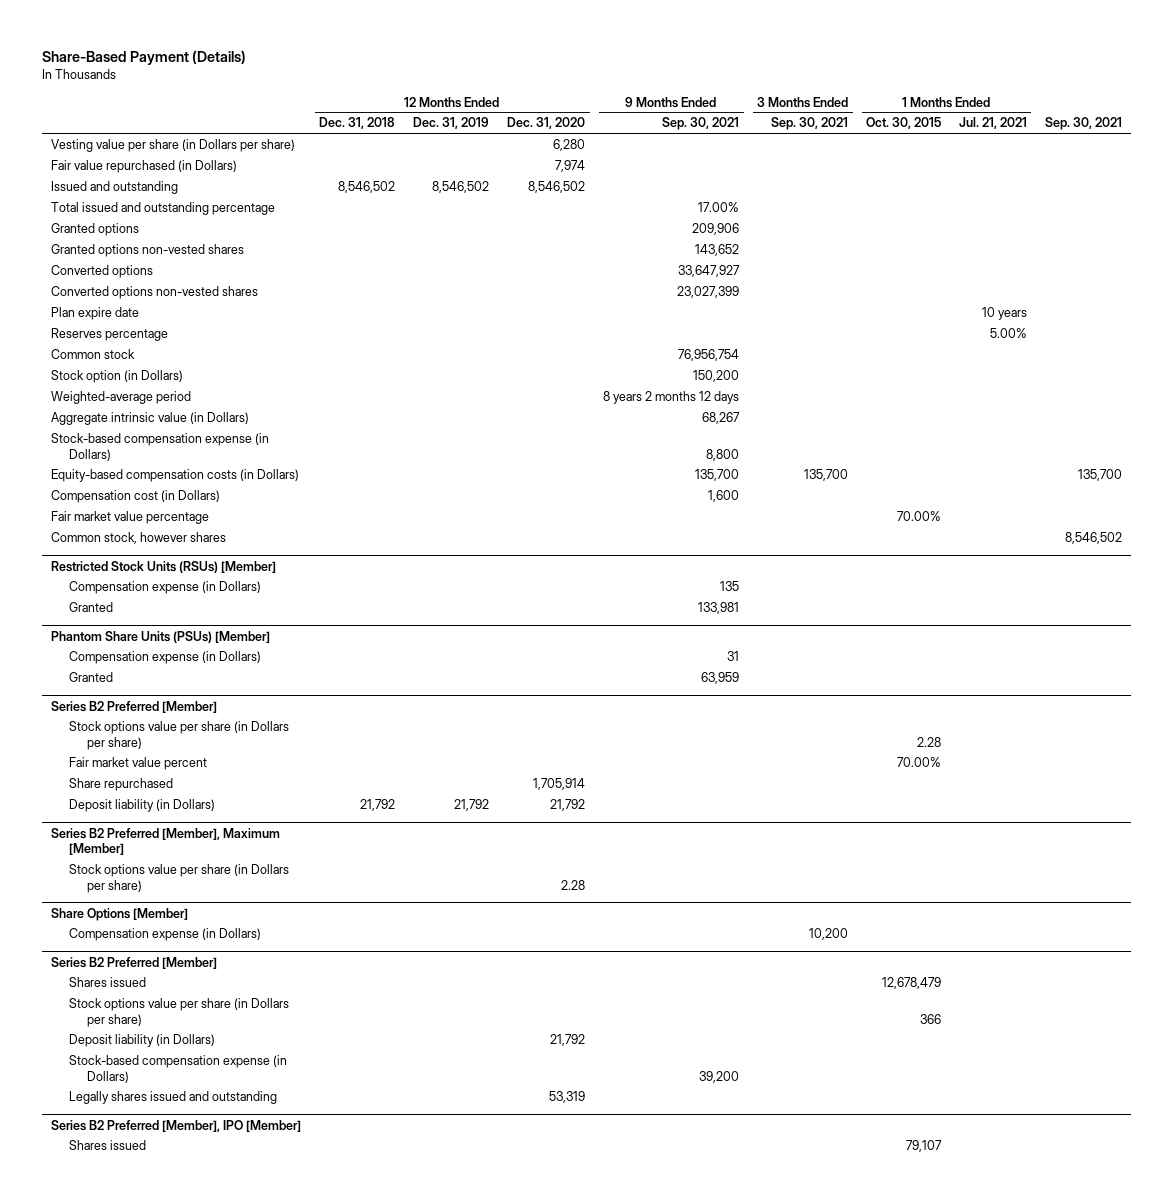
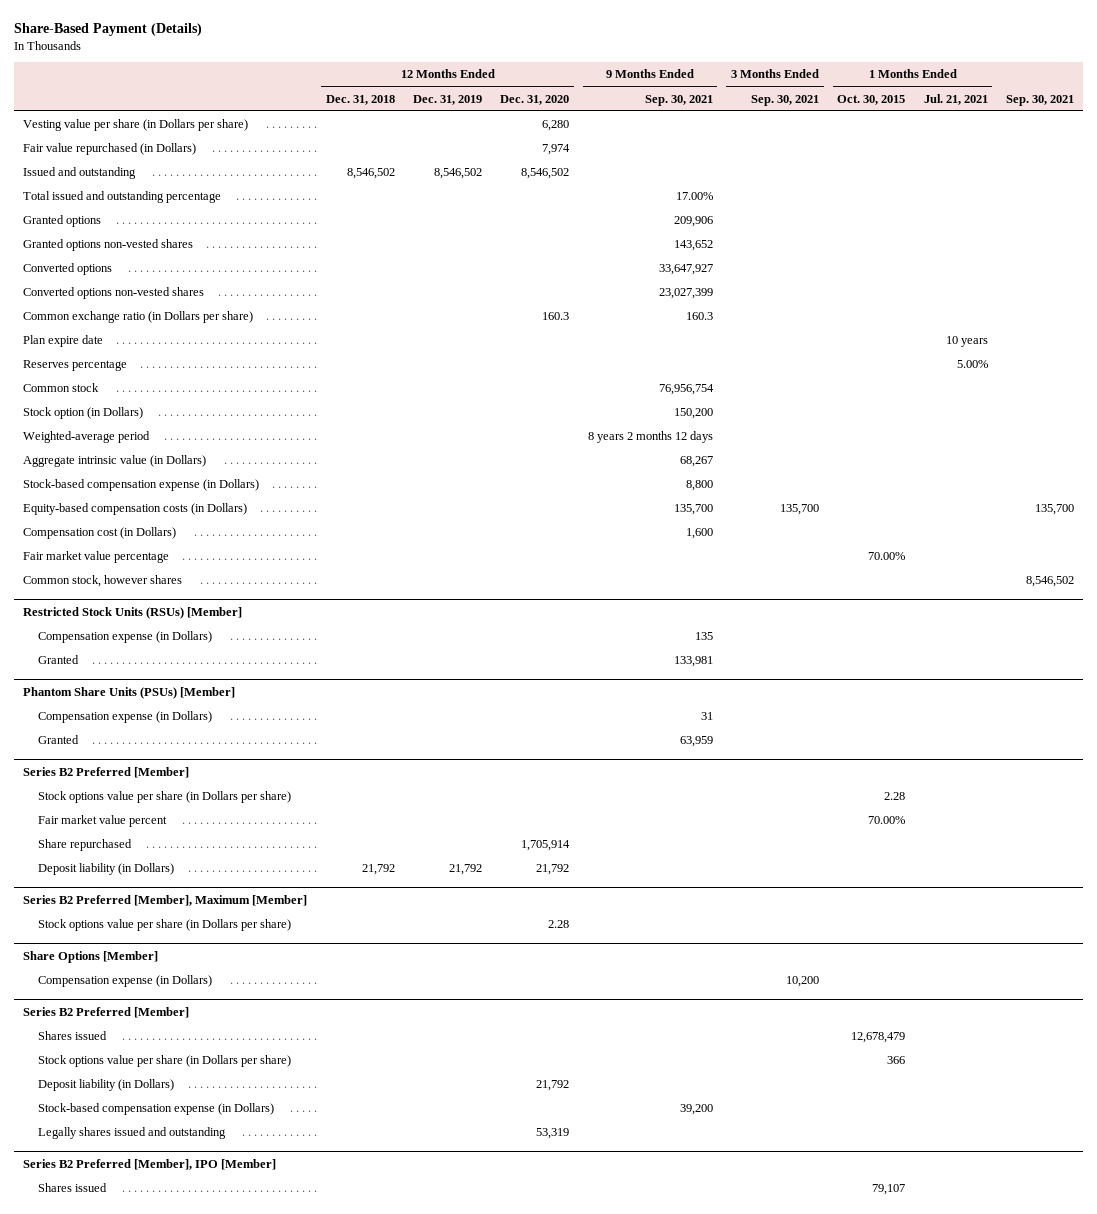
+ Common exchange ratio (in Dollars per share) | | | 160.3 | 160.3 | | | |

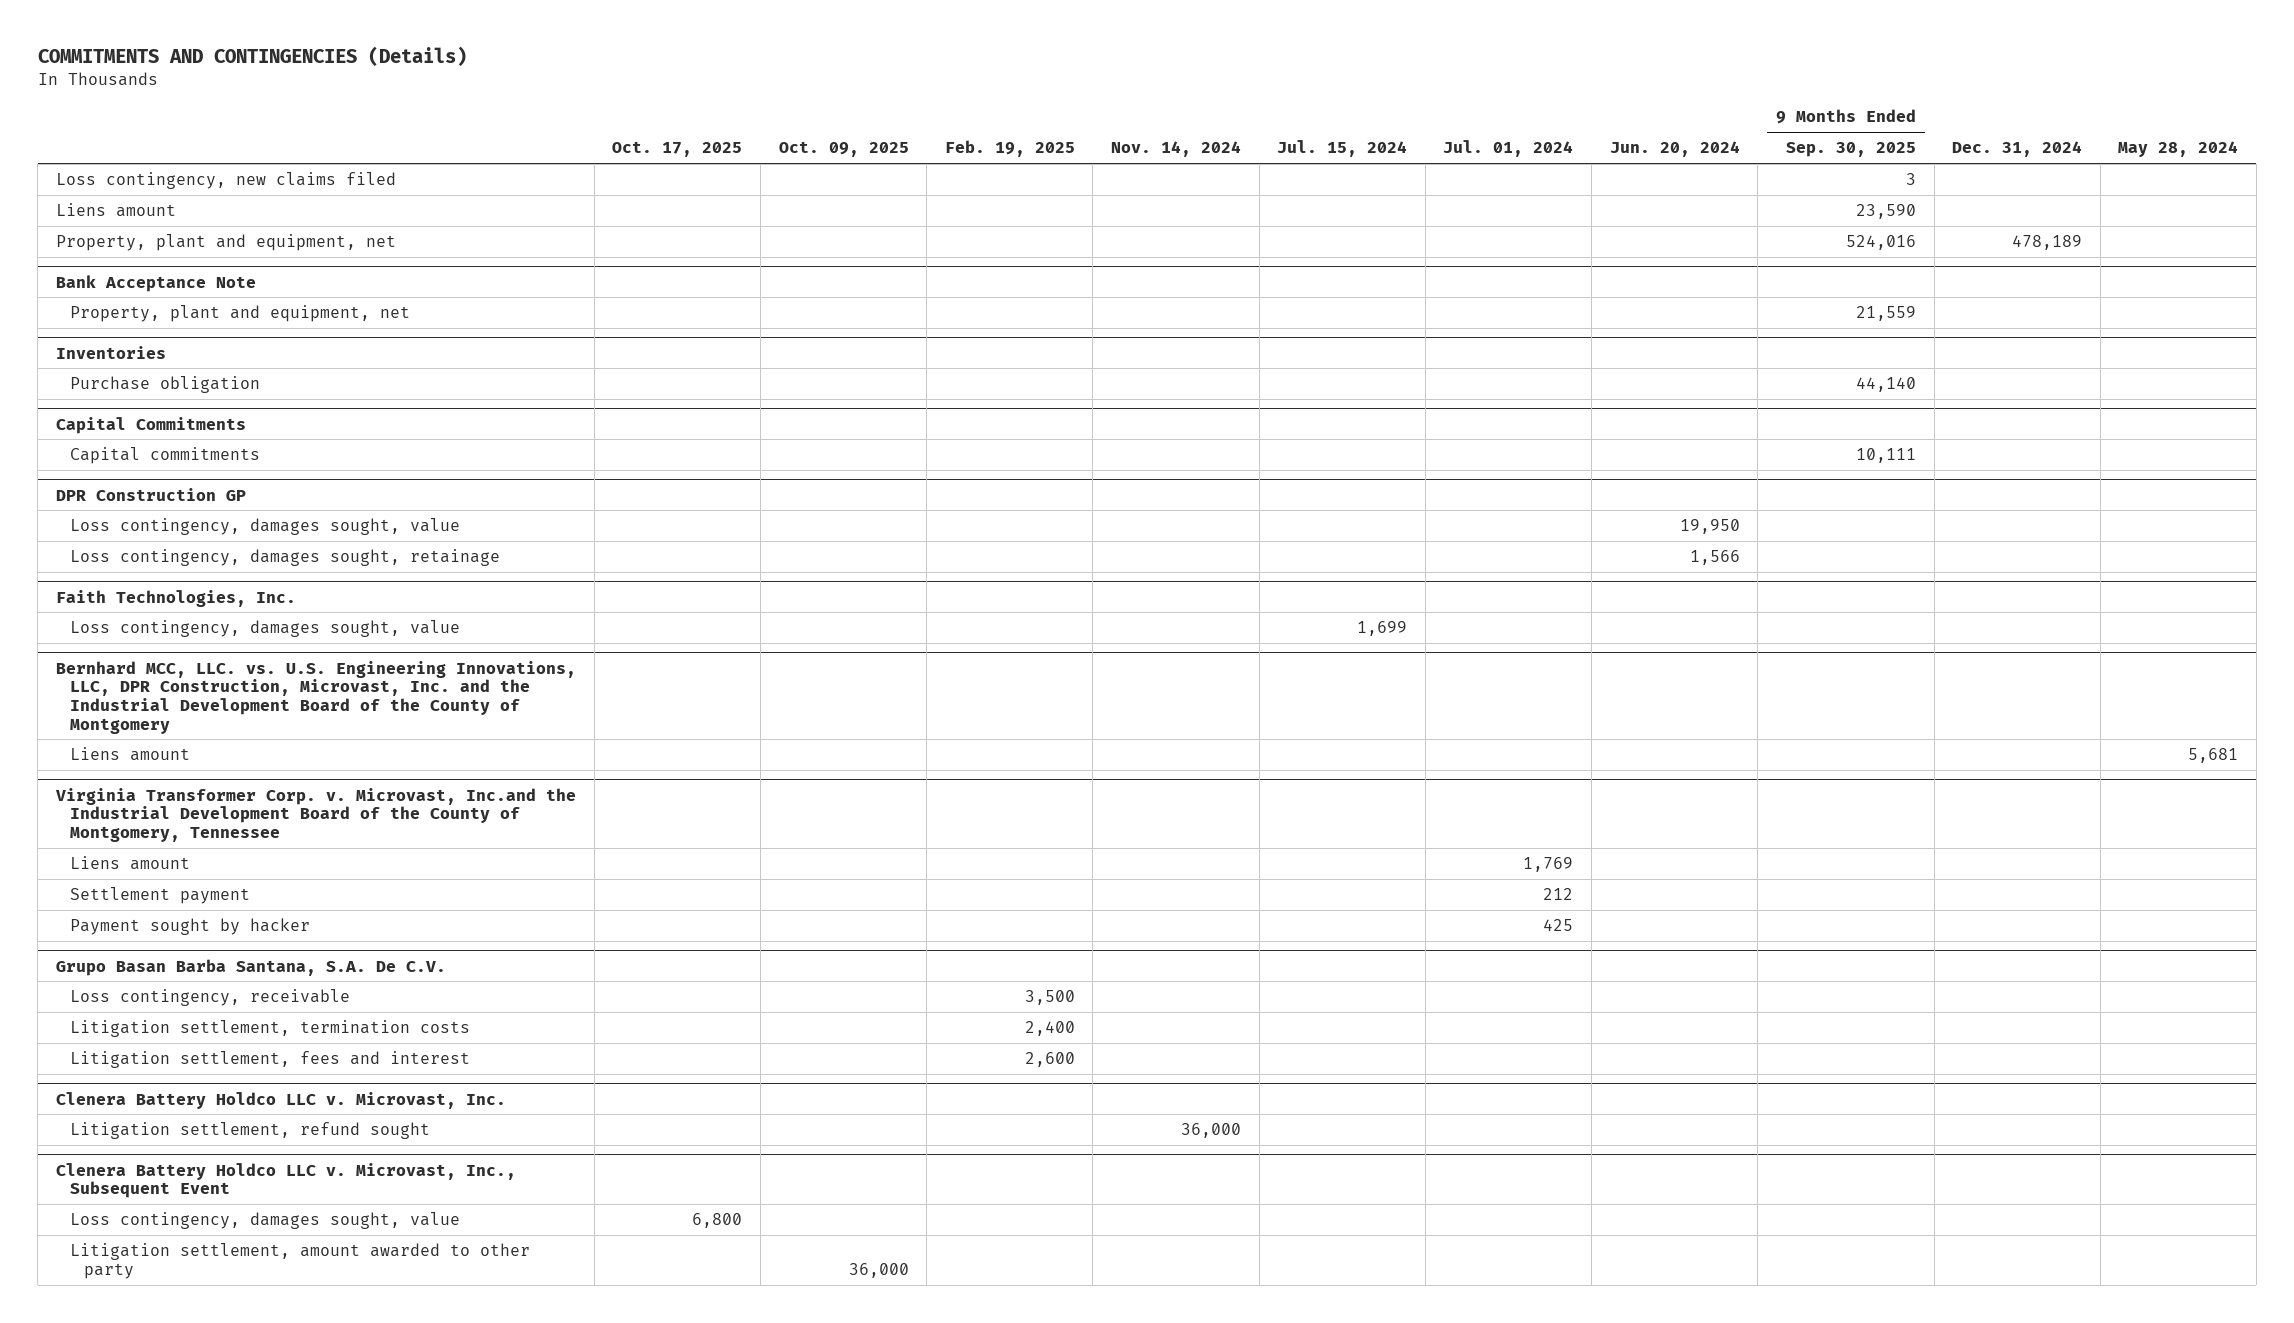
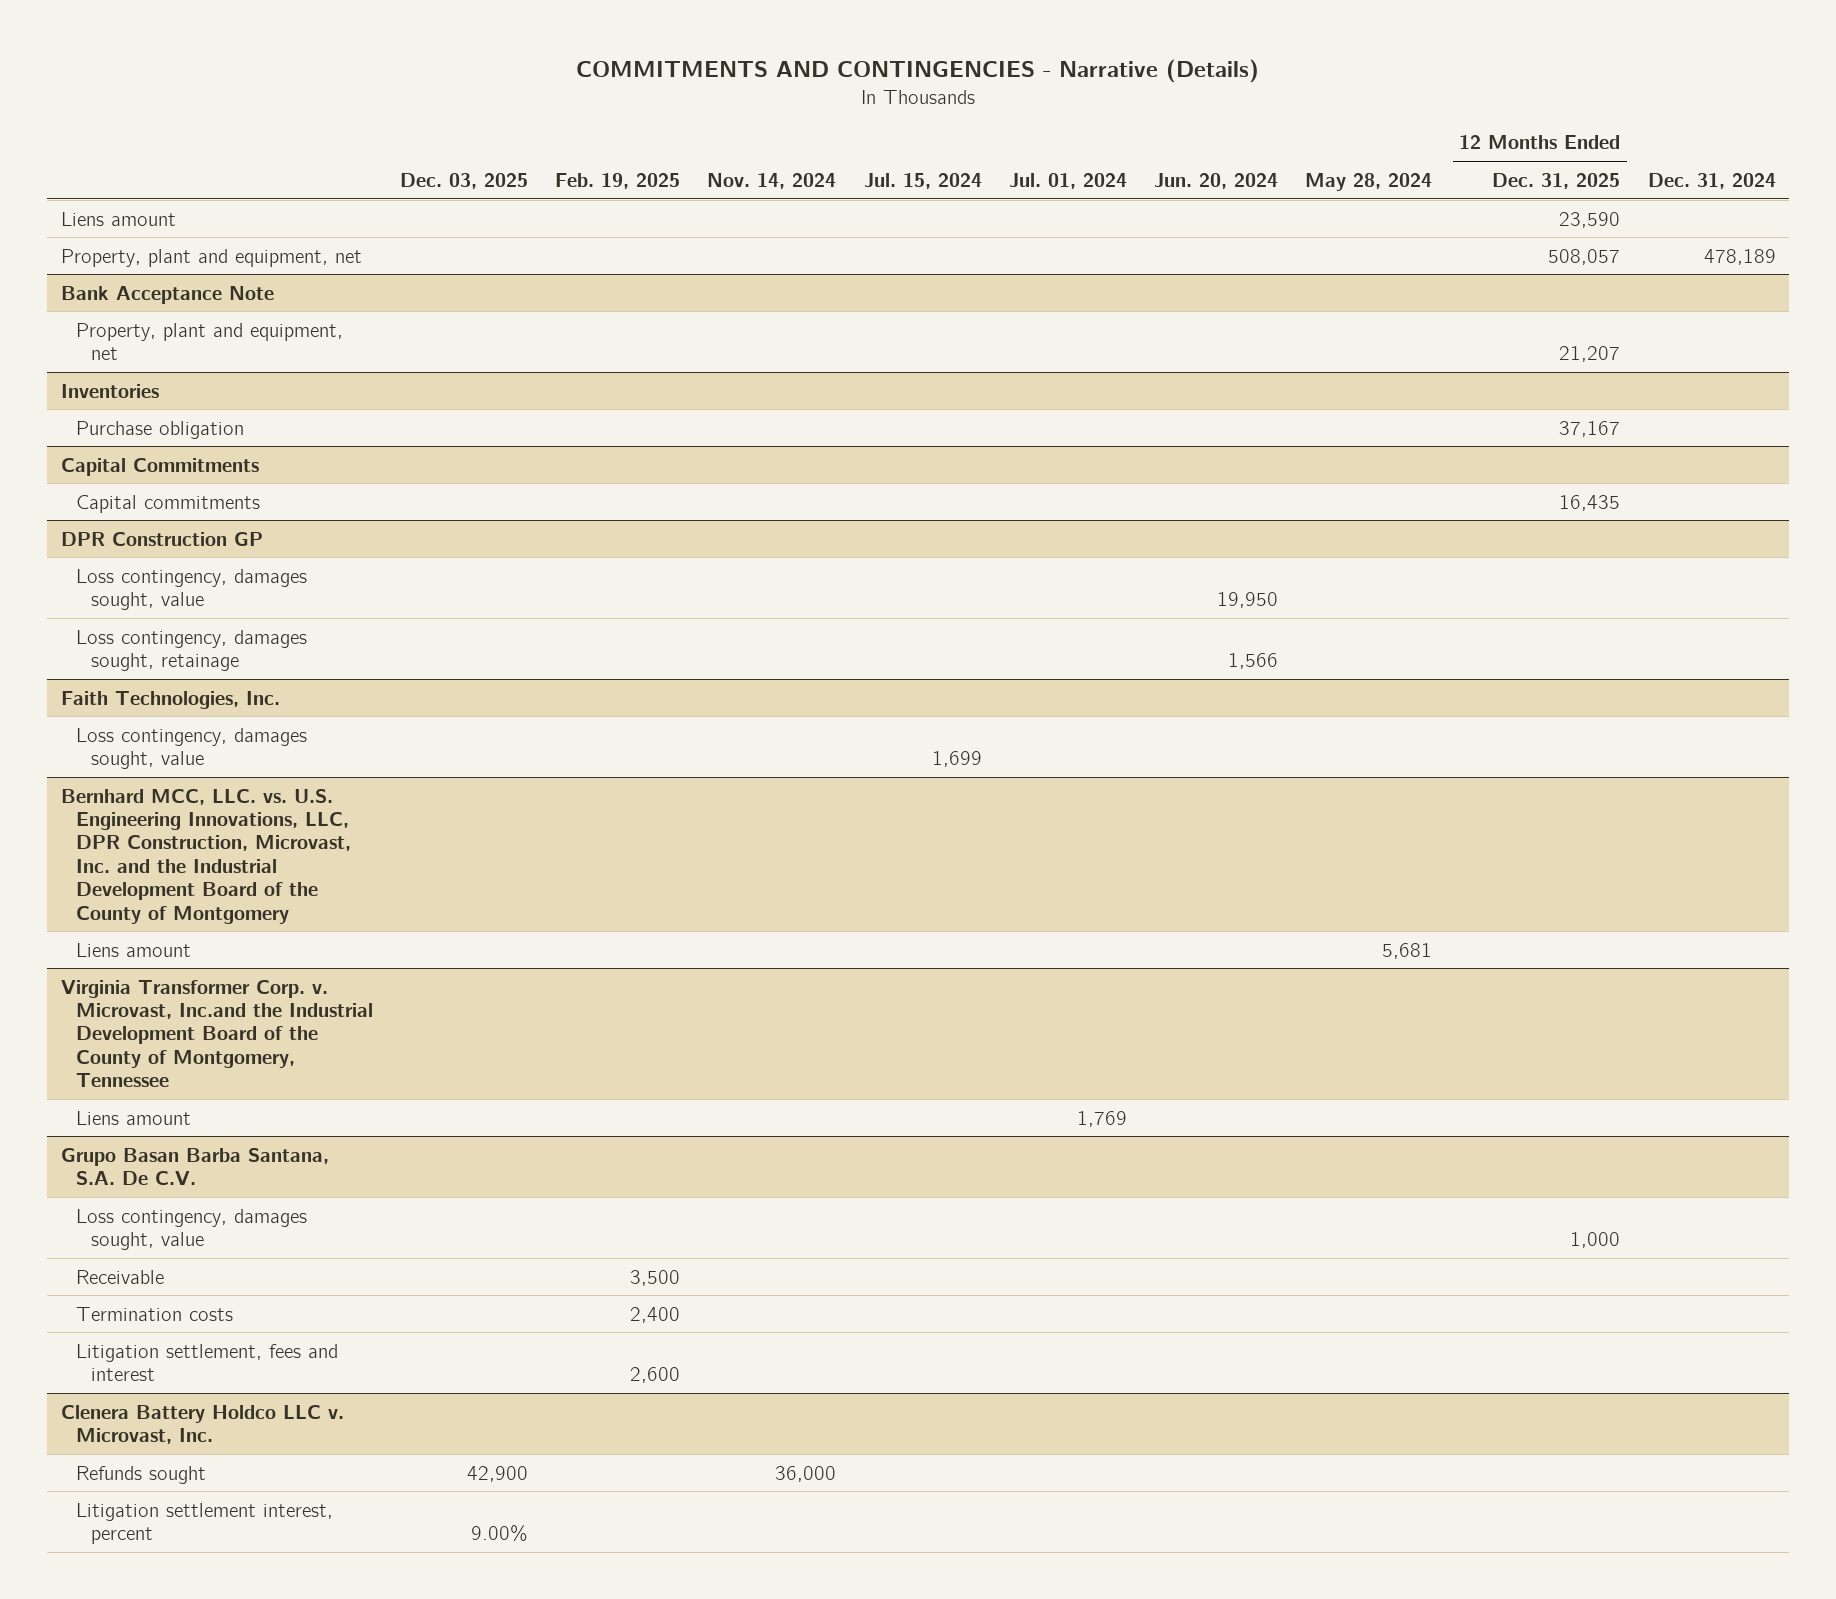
- COMMITMENTS AND CONTINGENCIES (Details)
+ COMMITMENTS AND CONTINGENCIES - Narrative (Details)
- | Oct. 17, 2025 | Oct. 09, 2025 | Feb. 19, 2025 | Nov. 14, 2024 | Jul. 15, 2024 | Jul. 01, 2024 | Jun. 20, 2024 | 9 Months Ended Sep. 30, 2025 | Dec. 31, 2024 | May 28, 2024
+ | Dec. 03, 2025 | Feb. 19, 2025 | Nov. 14, 2024 | Jul. 15, 2024 | Jul. 01, 2024 | Jun. 20, 2024 | May 28, 2024 | 12 Months Ended Dec. 31, 2025 | Dec. 31, 2024
- Loss contingency, new claims filed | | | | | | | | 3 | |
@ Virginia Transformer Corp. v. Microvast, Inc.and the Industrial Development Board of the County of Montgomery, Tennessee
- Settlement payment | | | | | | 212 | | | |
- Payment sought by hacker | | | | | | 425 | | | |
@ Grupo Basan Barba Santana, S.A. De C.V.
- Loss contingency, receivable | | | 3,500 | | | | | | |
- Litigation settlement, termination costs | | | 2,400 | | | | | | |
+ Loss contingency, damages sought, value | | | | | | | | 1,000 |
+ Receivable | | 3,500 | | | | | | |
+ Termination costs | | 2,400 | | | | | | |
@ Clenera Battery Holdco LLC v. Microvast, Inc.
- Litigation settlement, refund sought | | | | 36,000 | | | | | |
- Clenera Battery Holdco LLC v. Microvast, Inc., Subsequent Event
- Loss contingency, damages sought, value | 6,800 | | | | | | | | |
- Litigation settlement, amount awarded to other party | | 36,000 | | | | | | | |
@ Clenera Battery Holdco LLC v. Microvast, Inc.
+ Refunds sought | 42,900 | | 36,000 | | | | | |
+ Litigation settlement interest, percent | 9.00% | | | | | | | |

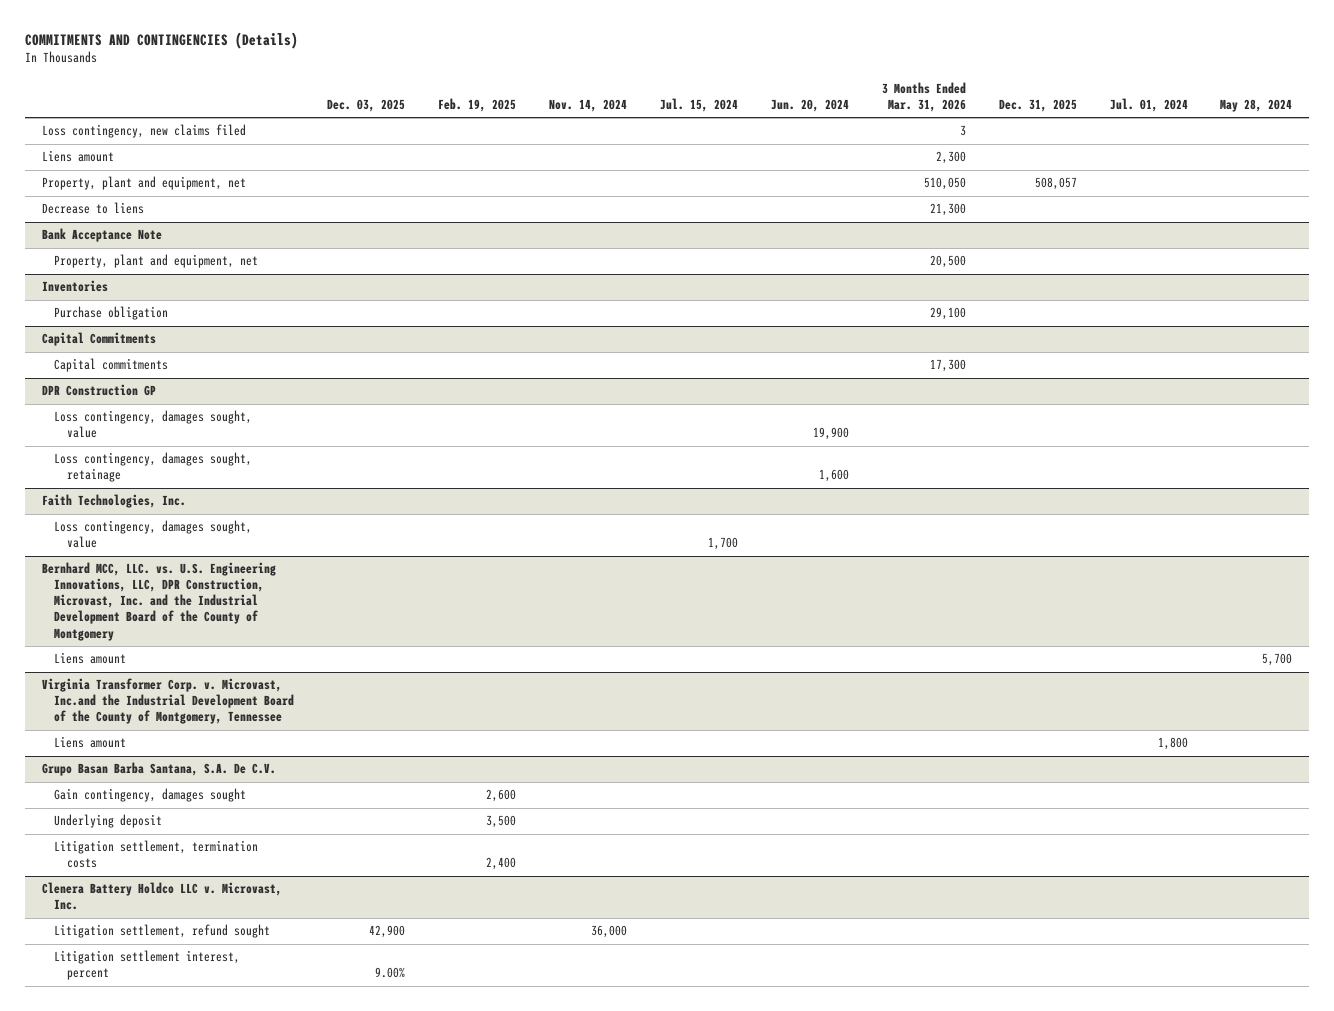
- COMMITMENTS AND CONTINGENCIES - Narrative (Details)
+ COMMITMENTS AND CONTINGENCIES (Details)
- | Dec. 03, 2025 | Feb. 19, 2025 | Nov. 14, 2024 | Jul. 15, 2024 | Jul. 01, 2024 | Jun. 20, 2024 | May 28, 2024 | 12 Months Ended Dec. 31, 2025 | Dec. 31, 2024
+ | Dec. 03, 2025 | Feb. 19, 2025 | Nov. 14, 2024 | Jul. 15, 2024 | Jun. 20, 2024 | 3 Months Ended Mar. 31, 2026 | Dec. 31, 2025 | Jul. 01, 2024 | May 28, 2024
+ Loss contingency, new claims filed | | | | | | 3 | | |
+ Decrease to liens | | | | | | 21,300 | | |
@ DPR Construction GP
- Loss contingency, damages sought, value | | | | | | 19,950 | | |
- Loss contingency, damages sought, retainage | | | | | | 1,566 | | |
+ Loss contingency, damages sought, value | | | | | 19,900 | | | |
+ Loss contingency, damages sought, retainage | | | | | 1,600 | | | |
@ Faith Technologies, Inc.
- Loss contingency, damages sought, value | | | | 1,699 | | | | |
+ Loss contingency, damages sought, value | | | | 1,700 | | | | |
@ Bernhard MCC, LLC. vs. U.S. Engineering Innovations, LLC, DPR Construction, Microvast, Inc. and the Industrial Development Board of the County of Montgomery
- Liens amount | | | | | | | 5,681 | |
+ Liens amount | | | | | | | | | 5,700
@ Virginia Transformer Corp. v. Microvast, Inc.and the Industrial Development Board of the County of Montgomery, Tennessee
- Liens amount | | | | | 1,769 | | | |
+ Liens amount | | | | | | | | 1,800 |
@ Grupo Basan Barba Santana, S.A. De C.V.
- Loss contingency, damages sought, value | | | | | | | | 1,000 |
- Receivable | | 3,500 | | | | | | |
- Termination costs | | 2,400 | | | | | | |
- Litigation settlement, fees and interest | | 2,600 | | | | | | |
+ Gain contingency, damages sought | | 2,600 | | | | | | |
+ Underlying deposit | | 3,500 | | | | | | |
+ Litigation settlement, termination costs | | 2,400 | | | | | | |
@ Clenera Battery Holdco LLC v. Microvast, Inc.
- Refunds sought | 42,900 | | 36,000 | | | | | |
+ Litigation settlement, refund sought | 42,900 | | 36,000 | | | | | |

